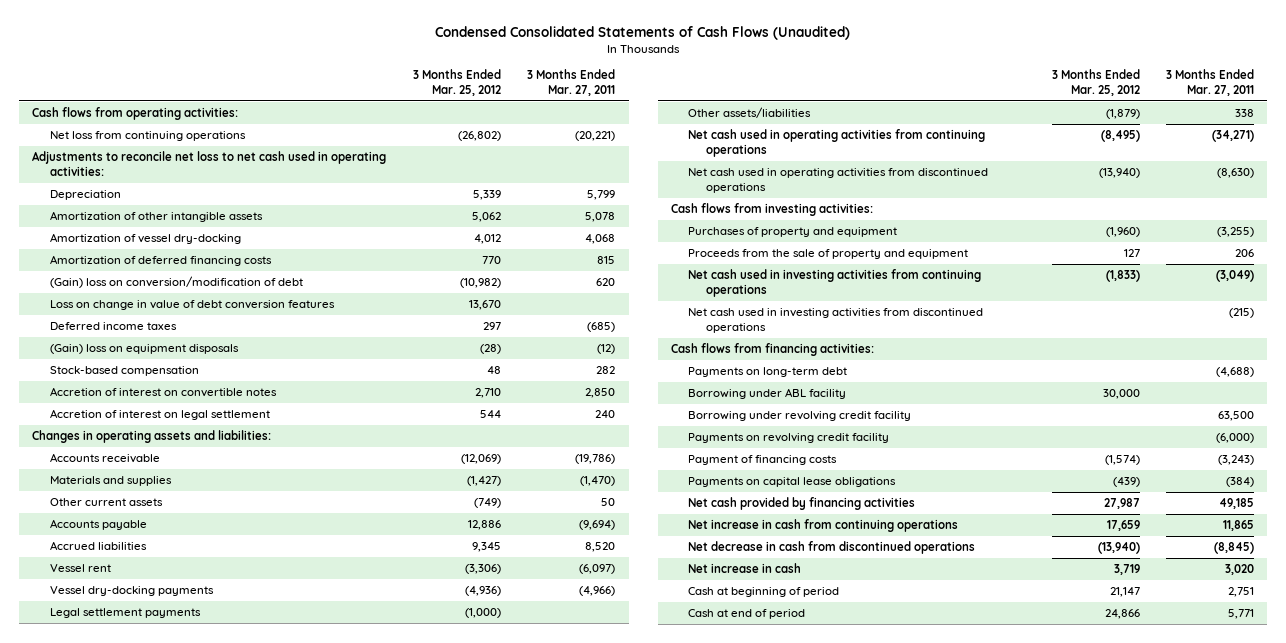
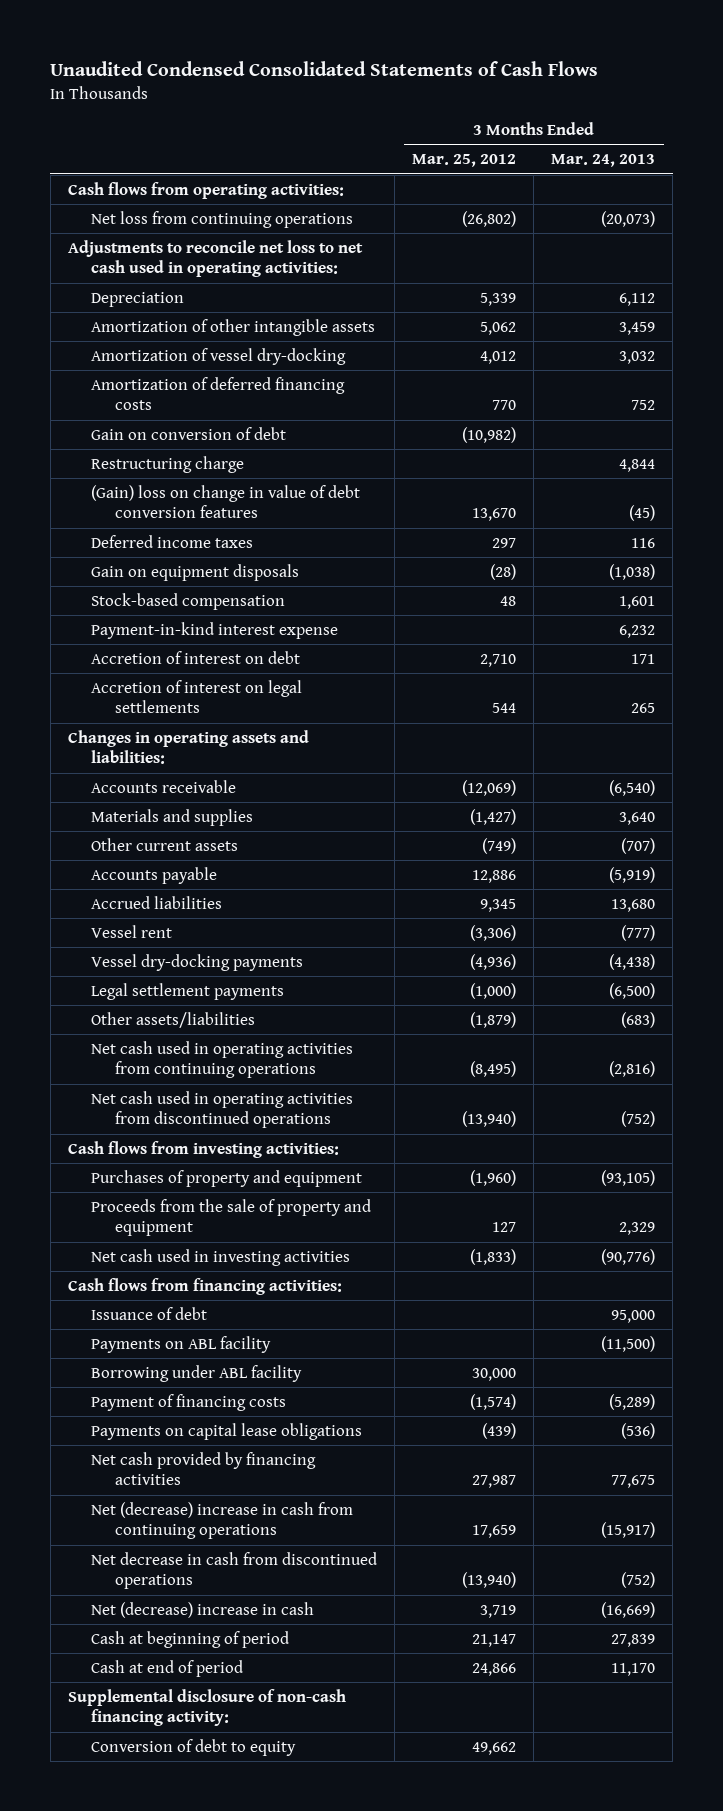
- Condensed Consolidated Statements of Cash Flows (Unaudited)
+ Unaudited Condensed Consolidated Statements of Cash Flows
- | 3 Months Ended Mar. 25, 2012 | 3 Months Ended Mar. 27, 2011
+ | 3 Months Ended Mar. 25, 2012 | 3 Months Ended Mar. 24, 2013
- (Gain) loss on conversion/modification of debt | (10,982) | 620
- Loss on change in value of debt conversion features | 13,670 |
+ Gain on conversion of debt | (10,982) |
+ Restructuring charge | | 4,844
+ (Gain) loss on change in value of debt conversion features | 13,670 | (45)
- (Gain) loss on equipment disposals | (28) | (12)
+ Gain on equipment disposals | (28) | (1,038)
- Accretion of interest on convertible notes | 2,710 | 2,850
- Accretion of interest on legal settlement | 544 | 240
+ Payment-in-kind interest expense | | 6,232
+ Accretion of interest on debt | 2,710 | 171
+ Accretion of interest on legal settlements | 544 | 265
- Net cash used in investing activities from continuing operations | (1,833) | (3,049)
- Net cash used in investing activities from discontinued operations | | (215)
+ Net cash used in investing activities | (1,833) | (90,776)
- Payments on long-term debt | | (4,688)
+ Issuance of debt | | 95,000
+ Payments on ABL facility | | (11,500)
- Borrowing under revolving credit facility | | 63,500
- Payments on revolving credit facility | | (6,000)
- Net increase in cash from continuing operations | 17,659 | 11,865
+ Net (decrease) increase in cash from continuing operations | 17,659 | (15,917)
- Net increase in cash | 3,719 | 3,020
+ Net (decrease) increase in cash | 3,719 | (16,669)
+ Supplemental disclosure of non-cash financing activity:
+ Conversion of debt to equity | 49,662 |

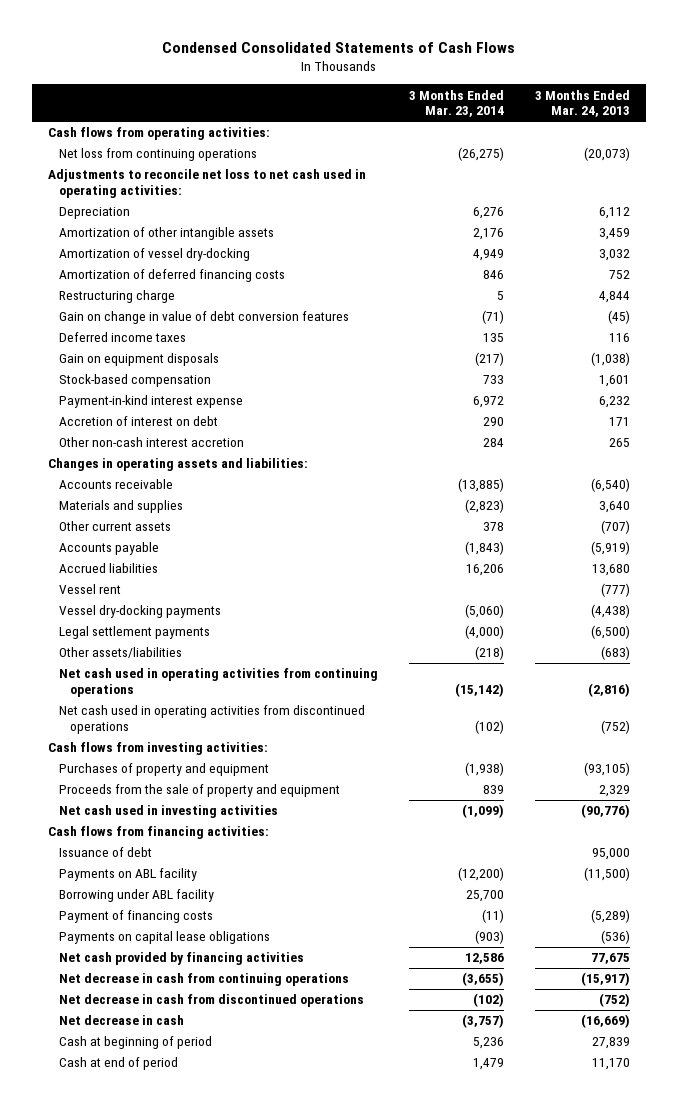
- Unaudited Condensed Consolidated Statements of Cash Flows
+ Condensed Consolidated Statements of Cash Flows
- | 3 Months Ended Mar. 25, 2012 | 3 Months Ended Mar. 24, 2013
+ | 3 Months Ended Mar. 23, 2014 | 3 Months Ended Mar. 24, 2013
- Gain on conversion of debt | (10,982) |
- (Gain) loss on change in value of debt conversion features | 13,670 | (45)
+ Gain on change in value of debt conversion features | (71) | (45)
- Accretion of interest on legal settlements | 544 | 265
+ Other non-cash interest accretion | 284 | 265
- Net (decrease) increase in cash from continuing operations | 17,659 | (15,917)
+ Net decrease in cash from continuing operations | (3,655) | (15,917)
- Net (decrease) increase in cash | 3,719 | (16,669)
+ Net decrease in cash | (3,757) | (16,669)
- Supplemental disclosure of non-cash financing activity:
- Conversion of debt to equity | 49,662 |

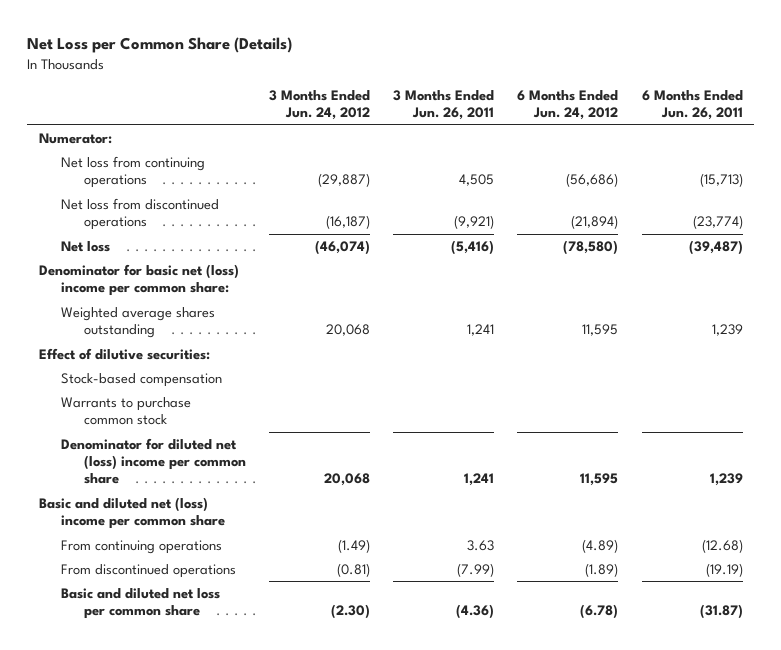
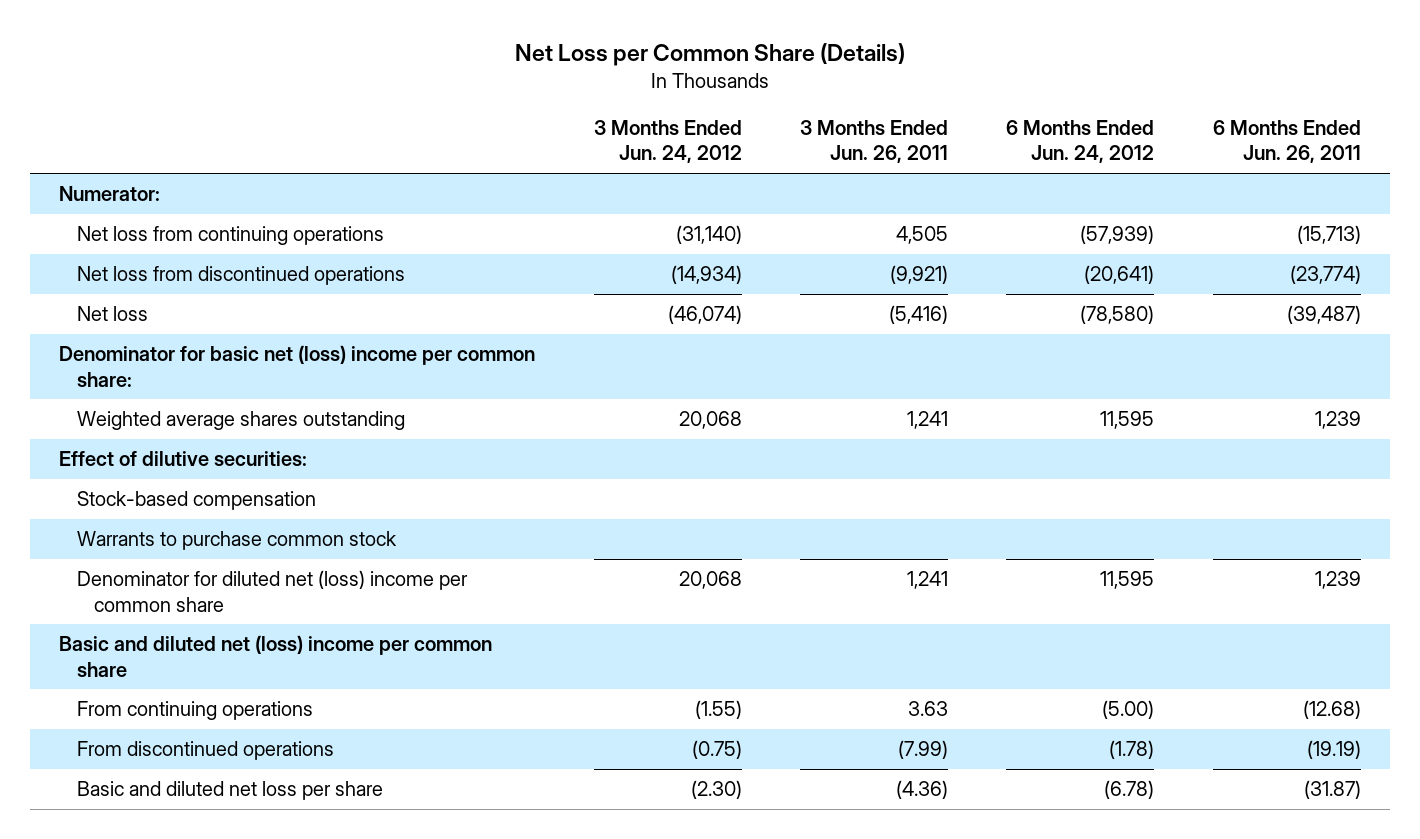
- Net loss from continuing operations | (29,887) | 4,505 | (56,686) | (15,713)
- Net loss from discontinued operations | (16,187) | (9,921) | (21,894) | (23,774)
+ Net loss from continuing operations | (31,140) | 4,505 | (57,939) | (15,713)
+ Net loss from discontinued operations | (14,934) | (9,921) | (20,641) | (23,774)
- From continuing operations | (1.49) | 3.63 | (4.89) | (12.68)
- From discontinued operations | (0.81) | (7.99) | (1.89) | (19.19)
- Basic and diluted net loss per common share | (2.30) | (4.36) | (6.78) | (31.87)
+ From continuing operations | (1.55) | 3.63 | (5.00) | (12.68)
+ From discontinued operations | (0.75) | (7.99) | (1.78) | (19.19)
+ Basic and diluted net loss per share | (2.30) | (4.36) | (6.78) | (31.87)

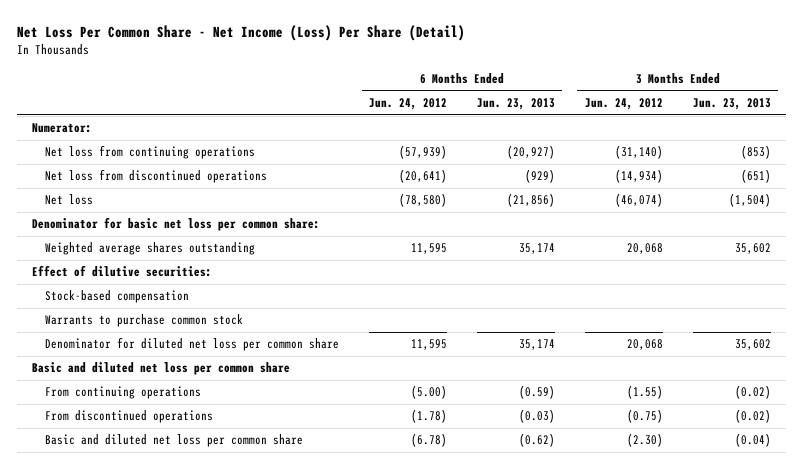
- Net Loss per Common Share (Details)
+ Net Loss Per Common Share - Net Income (Loss) Per Share (Detail)
- | 3 Months Ended Jun. 24, 2012 | 3 Months Ended Jun. 26, 2011 | 6 Months Ended Jun. 24, 2012 | 6 Months Ended Jun. 26, 2011
+ | 6 Months Ended Jun. 24, 2012 | 6 Months Ended Jun. 23, 2013 | 3 Months Ended Jun. 24, 2012 | 3 Months Ended Jun. 23, 2013
- Denominator for basic net (loss) income per common share:
+ Denominator for basic net loss per common share:
- Denominator for diluted net (loss) income per common share | 20,068 | 1,241 | 11,595 | 1,239
- Basic and diluted net (loss) income per common share
+ Denominator for diluted net loss per common share | 11,595 | 35,174 | 20,068 | 35,602
+ Basic and diluted net loss per common share
- Basic and diluted net loss per share | (2.30) | (4.36) | (6.78) | (31.87)
+ Basic and diluted net loss per common share | (6.78) | (0.62) | (2.30) | (0.04)

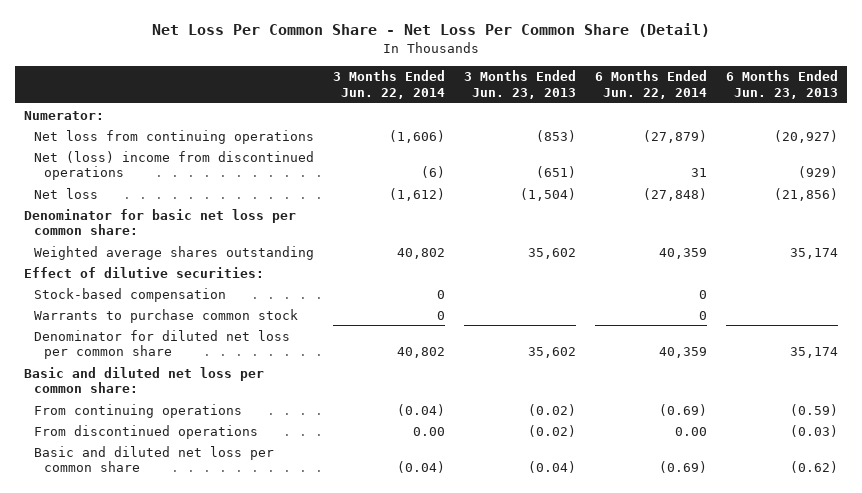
- Net Loss Per Common Share - Net Income (Loss) Per Share (Detail)
+ Net Loss Per Common Share - Net Loss Per Common Share (Detail)
- | 6 Months Ended Jun. 24, 2012 | 6 Months Ended Jun. 23, 2013 | 3 Months Ended Jun. 24, 2012 | 3 Months Ended Jun. 23, 2013
+ | 3 Months Ended Jun. 22, 2014 | 3 Months Ended Jun. 23, 2013 | 6 Months Ended Jun. 22, 2014 | 6 Months Ended Jun. 23, 2013
- Net loss from discontinued operations | (20,641) | (929) | (14,934) | (651)
+ Net (loss) income from discontinued operations | (6) | (651) | 31 | (929)
- Basic and diluted net loss per common share
+ Basic and diluted net loss per common share:

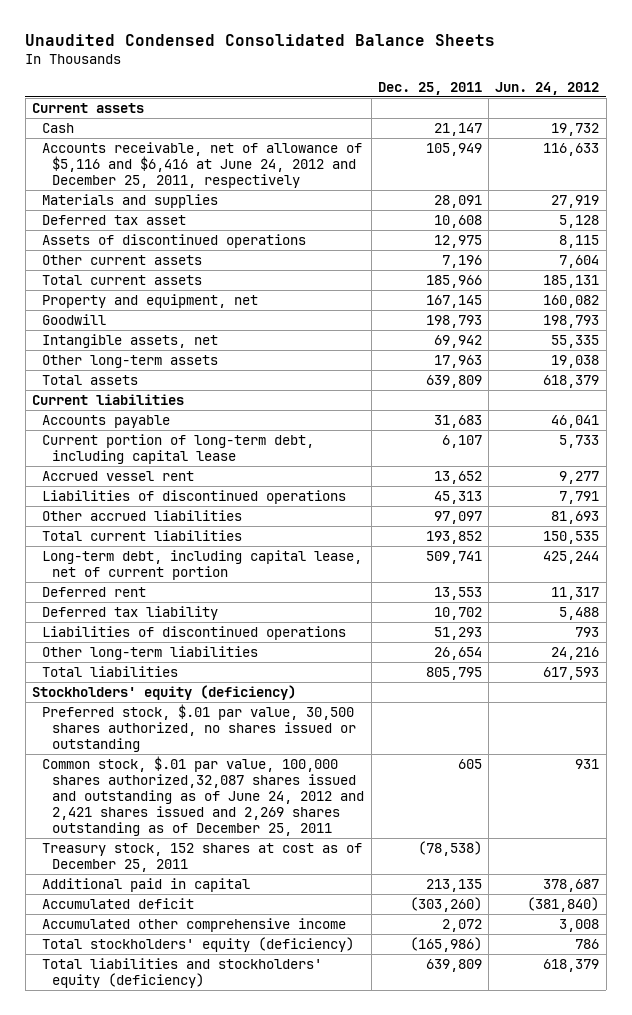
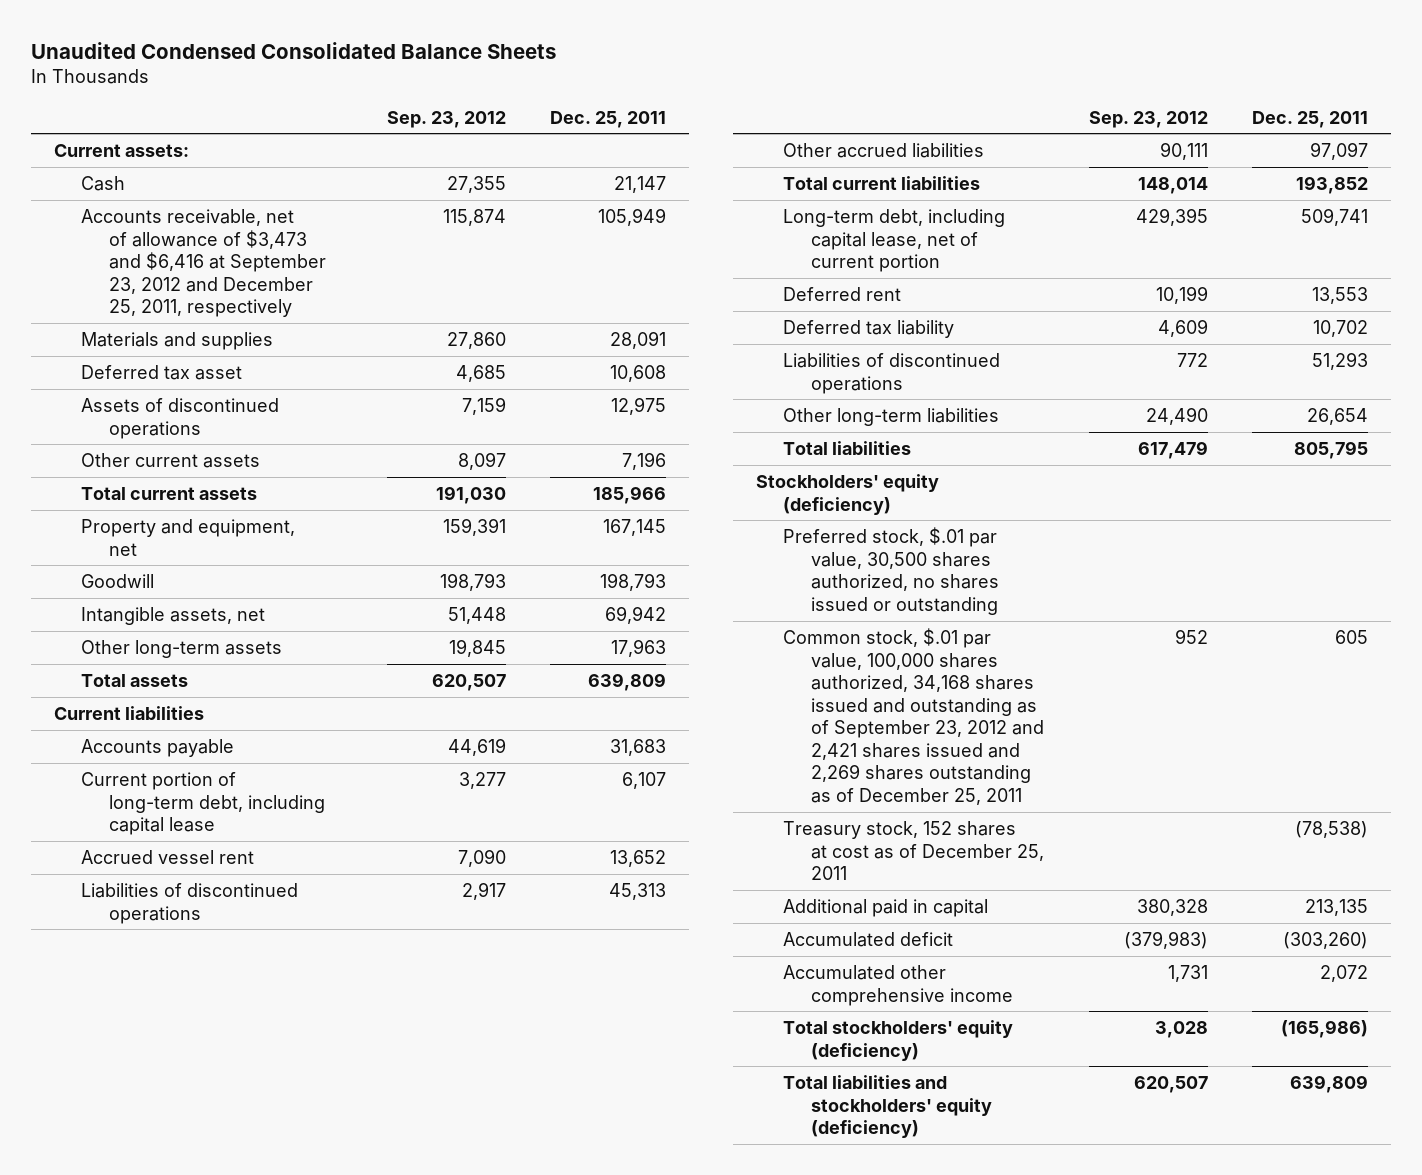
- | Dec. 25, 2011 | Jun. 24, 2012
+ | Sep. 23, 2012 | Dec. 25, 2011
- Current assets
+ Current assets:
- Accounts receivable, net of allowance of $5,116 and $6,416 at June 24, 2012 and December 25, 2011, respectively | 105,949 | 116,633
+ Accounts receivable, net of allowance of $3,473 and $6,416 at September 23, 2012 and December 25, 2011, respectively | 115,874 | 105,949
- Common stock, $.01 par value, 100,000 shares authorized,32,087 shares issued and outstanding as of June 24, 2012 and 2,421 shares issued and 2,269 shares outstanding as of December 25, 2011 | 605 | 931
+ Common stock, $.01 par value, 100,000 shares authorized, 34,168 shares issued and outstanding as of September 23, 2012 and 2,421 shares issued and 2,269 shares outstanding as of December 25, 2011 | 952 | 605

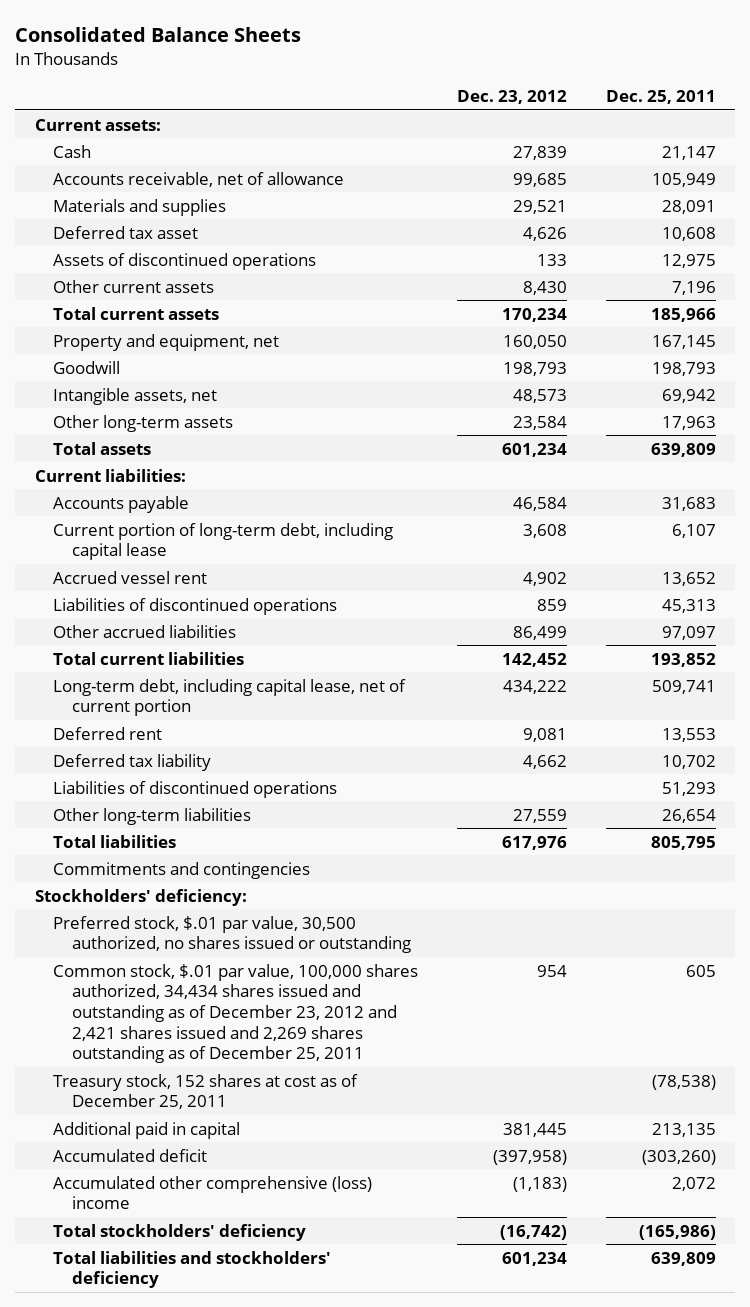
- Unaudited Condensed Consolidated Balance Sheets
+ Consolidated Balance Sheets
- | Sep. 23, 2012 | Dec. 25, 2011
+ | Dec. 23, 2012 | Dec. 25, 2011
- Accounts receivable, net of allowance of $3,473 and $6,416 at September 23, 2012 and December 25, 2011, respectively | 115,874 | 105,949
+ Accounts receivable, net of allowance | 99,685 | 105,949
- Current liabilities
+ Current liabilities:
- Stockholders' equity (deficiency)
- Preferred stock, $.01 par value, 30,500 shares authorized, no shares issued or outstanding
- Common stock, $.01 par value, 100,000 shares authorized, 34,168 shares issued and outstanding as of September 23, 2012 and 2,421 shares issued and 2,269 shares outstanding as of December 25, 2011 | 952 | 605
+ Commitments and contingencies
+ Stockholders' deficiency:
+ Preferred stock, $.01 par value, 30,500 authorized, no shares issued or outstanding
+ Common stock, $.01 par value, 100,000 shares authorized, 34,434 shares issued and outstanding as of December 23, 2012 and 2,421 shares issued and 2,269 shares outstanding as of December 25, 2011 | 954 | 605
- Accumulated other comprehensive income | 1,731 | 2,072
- Total stockholders' equity (deficiency) | 3,028 | (165,986)
- Total liabilities and stockholders' equity (deficiency) | 620,507 | 639,809
+ Accumulated other comprehensive (loss) income | (1,183) | 2,072
+ Total stockholders' deficiency | (16,742) | (165,986)
+ Total liabilities and stockholders' deficiency | 601,234 | 639,809

